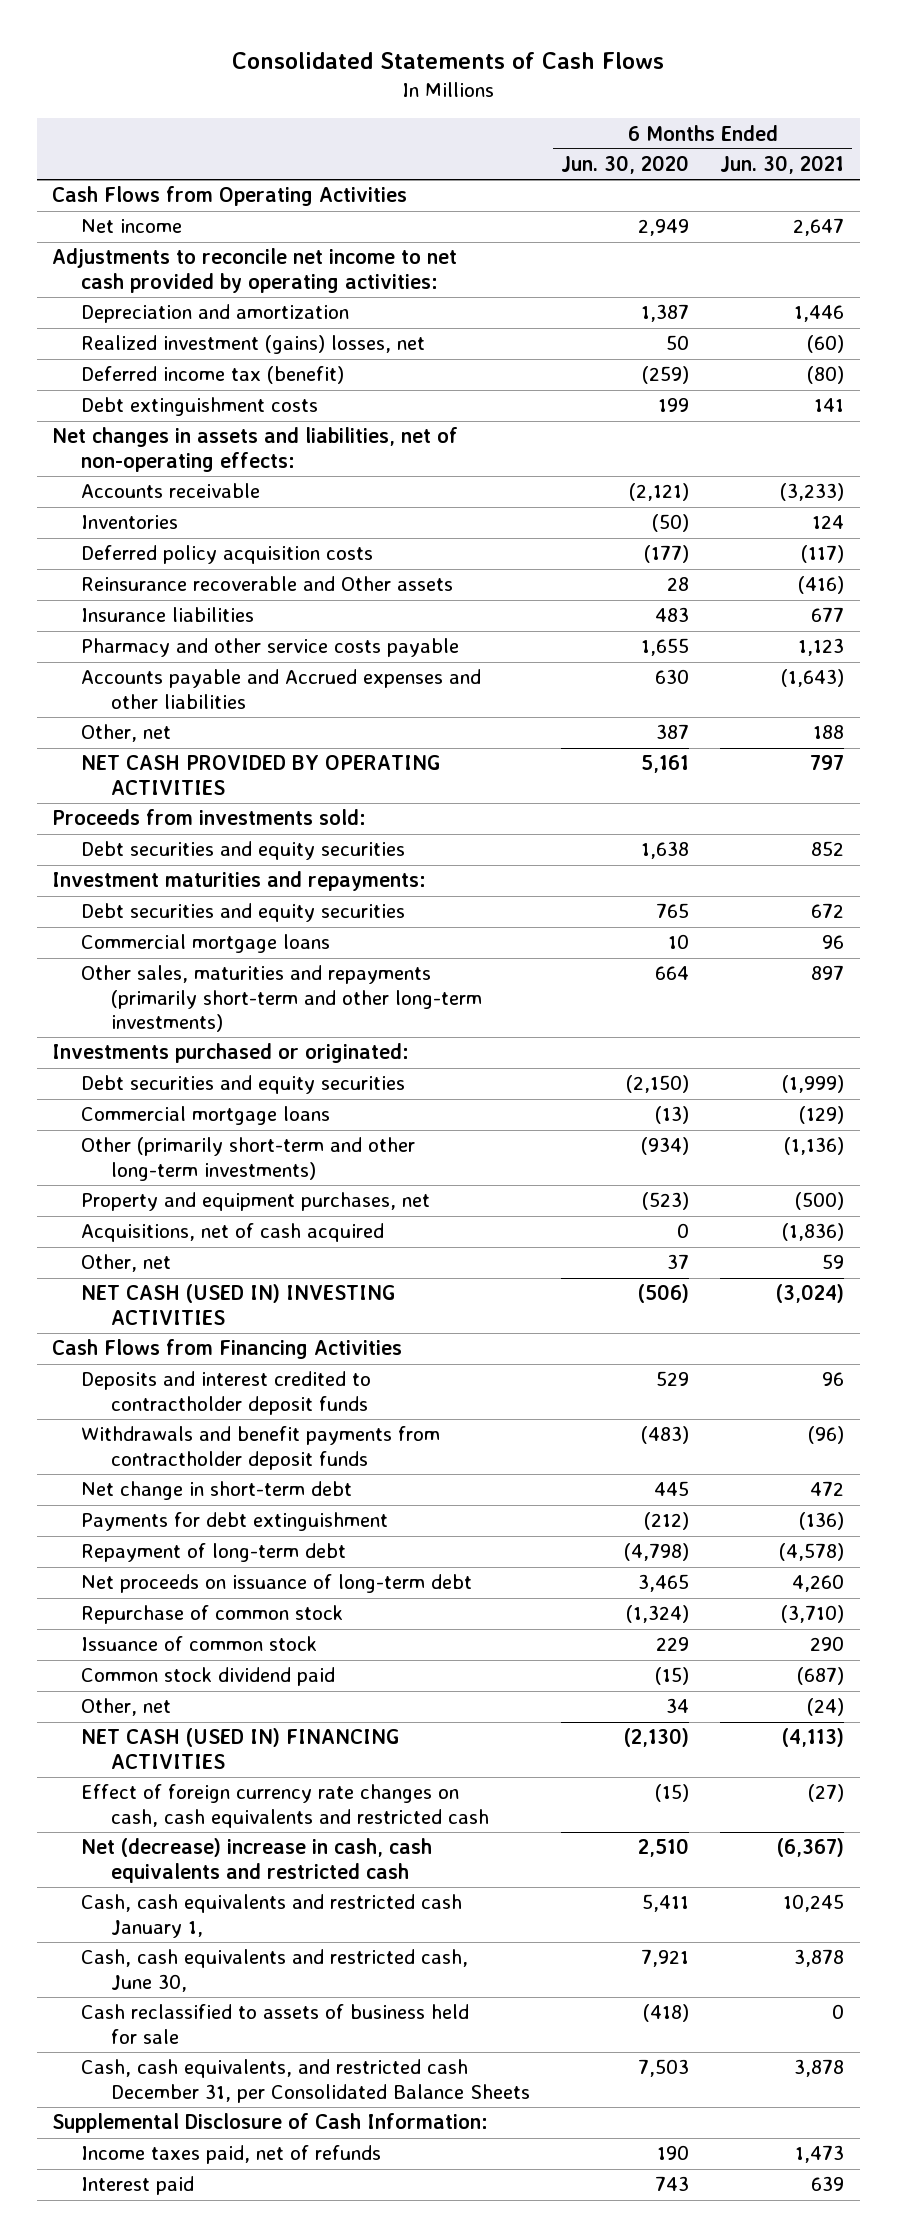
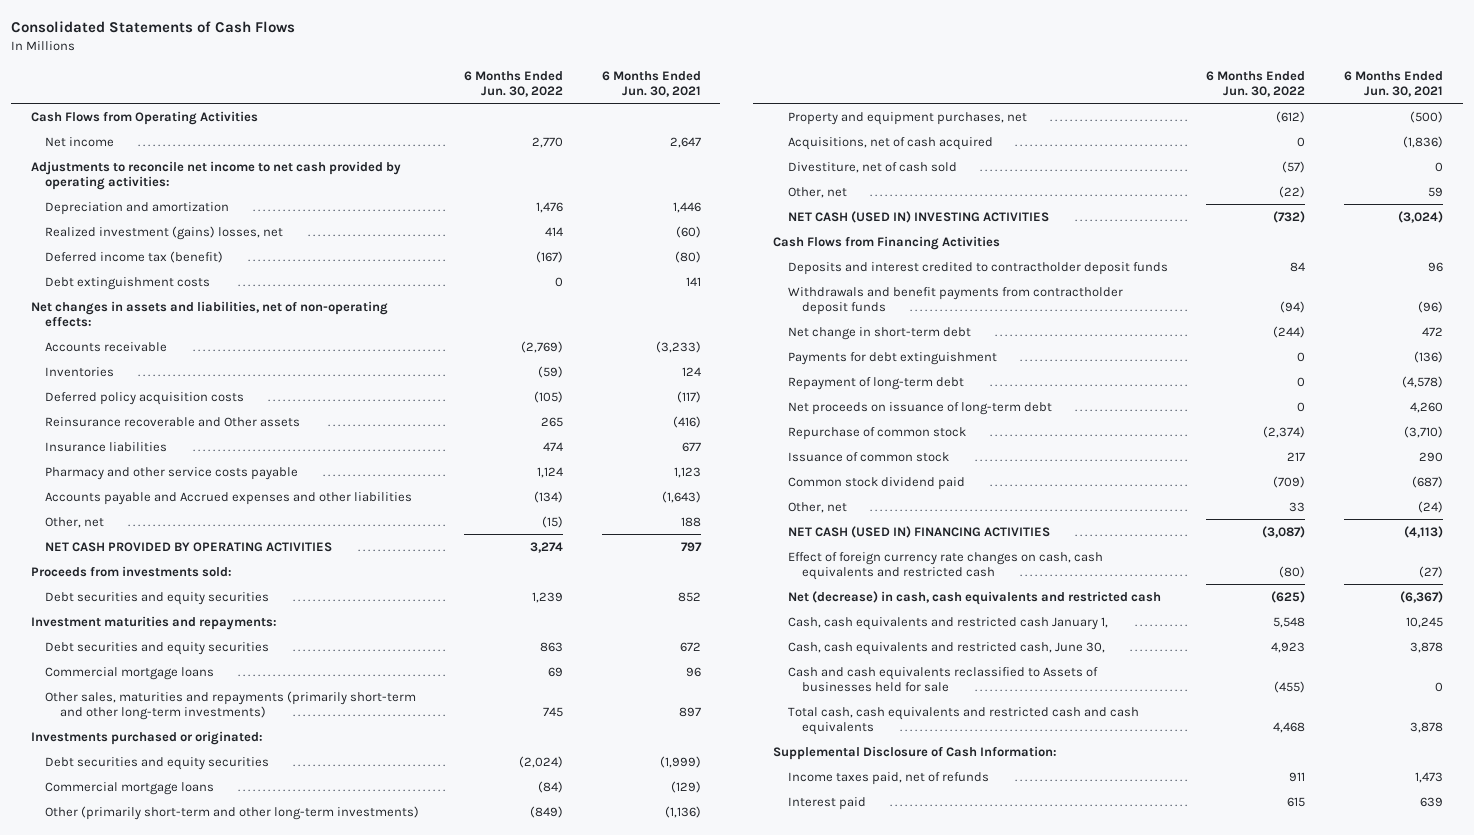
- | 6 Months Ended Jun. 30, 2020 | 6 Months Ended Jun. 30, 2021
+ | 6 Months Ended Jun. 30, 2022 | 6 Months Ended Jun. 30, 2021
+ Divestiture, net of cash sold | (57) | 0
- Net (decrease) increase in cash, cash equivalents and restricted cash | 2,510 | (6,367)
+ Net (decrease) in cash, cash equivalents and restricted cash | (625) | (6,367)
- Cash reclassified to assets of business held for sale | (418) | 0
- Cash, cash equivalents, and restricted cash December 31, per Consolidated Balance Sheets | 7,503 | 3,878
+ Cash and cash equivalents reclassified to Assets of businesses held for sale | (455) | 0
+ Total cash, cash equivalents and restricted cash and cash equivalents | 4,468 | 3,878

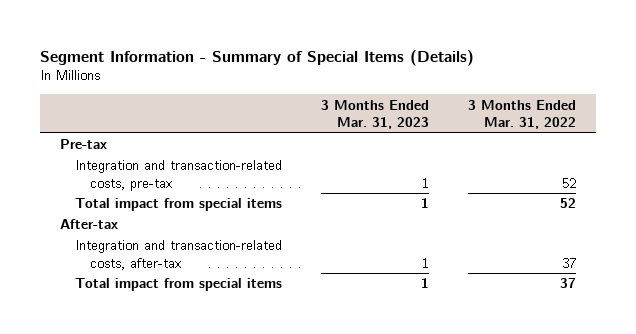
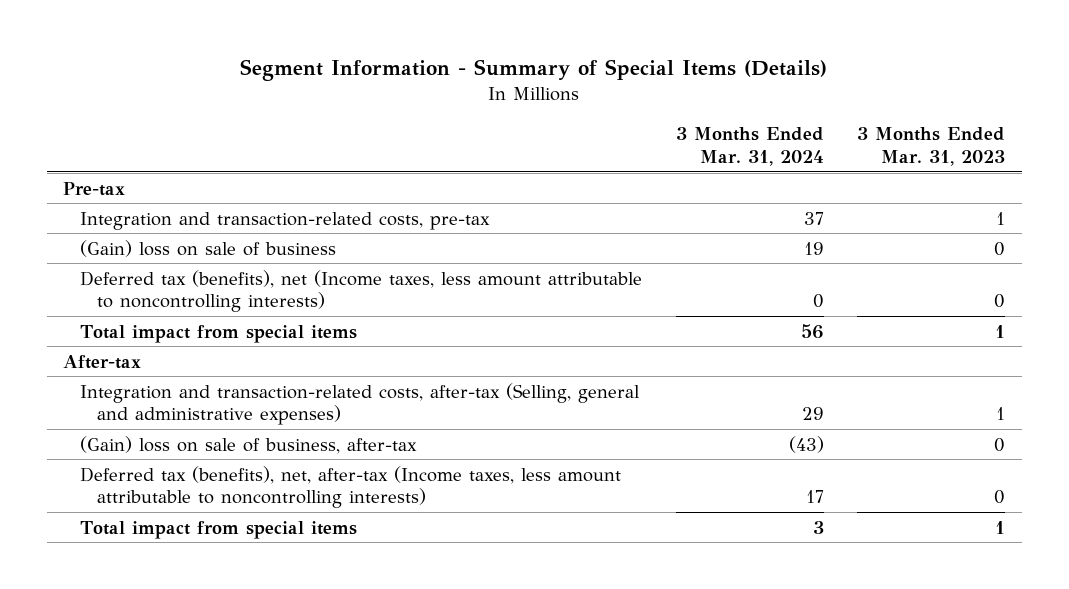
- | 3 Months Ended Mar. 31, 2023 | 3 Months Ended Mar. 31, 2022
+ | 3 Months Ended Mar. 31, 2024 | 3 Months Ended Mar. 31, 2023
+ (Gain) loss on sale of business | 19 | 0
+ Deferred tax (benefits), net (Income taxes, less amount attributable to noncontrolling interests) | 0 | 0
- Integration and transaction-related costs, after-tax | 1 | 37
+ Integration and transaction-related costs, after-tax (Selling, general and administrative expenses) | 29 | 1
+ (Gain) loss on sale of business, after-tax | (43) | 0
+ Deferred tax (benefits), net, after-tax (Income taxes, less amount attributable to noncontrolling interests) | 17 | 0

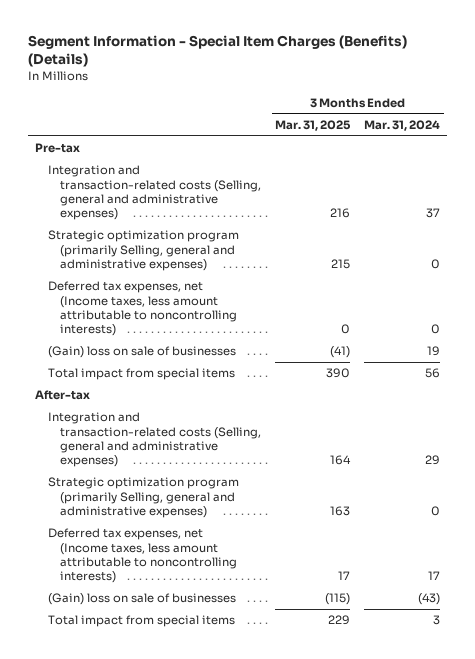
- Segment Information - Summary of Special Items (Details)
+ Segment Information - Special Item Charges (Benefits) (Details)
- | 3 Months Ended Mar. 31, 2024 | 3 Months Ended Mar. 31, 2023
+ | 3 Months Ended Mar. 31, 2025 | 3 Months Ended Mar. 31, 2024
- Integration and transaction-related costs, pre-tax | 37 | 1
- (Gain) loss on sale of business | 19 | 0
- Deferred tax (benefits), net (Income taxes, less amount attributable to noncontrolling interests) | 0 | 0
+ Integration and transaction-related costs (Selling, general and administrative expenses) | 216 | 37
+ Strategic optimization program (primarily Selling, general and administrative expenses) | 215 | 0
+ Deferred tax expenses, net (Income taxes, less amount attributable to noncontrolling interests) | 0 | 0
+ (Gain) loss on sale of businesses | (41) | 19
- Integration and transaction-related costs, after-tax (Selling, general and administrative expenses) | 29 | 1
- (Gain) loss on sale of business, after-tax | (43) | 0
- Deferred tax (benefits), net, after-tax (Income taxes, less amount attributable to noncontrolling interests) | 17 | 0
+ Integration and transaction-related costs (Selling, general and administrative expenses) | 164 | 29
+ Strategic optimization program (primarily Selling, general and administrative expenses) | 163 | 0
+ Deferred tax expenses, net (Income taxes, less amount attributable to noncontrolling interests) | 17 | 17
+ (Gain) loss on sale of businesses | (115) | (43)

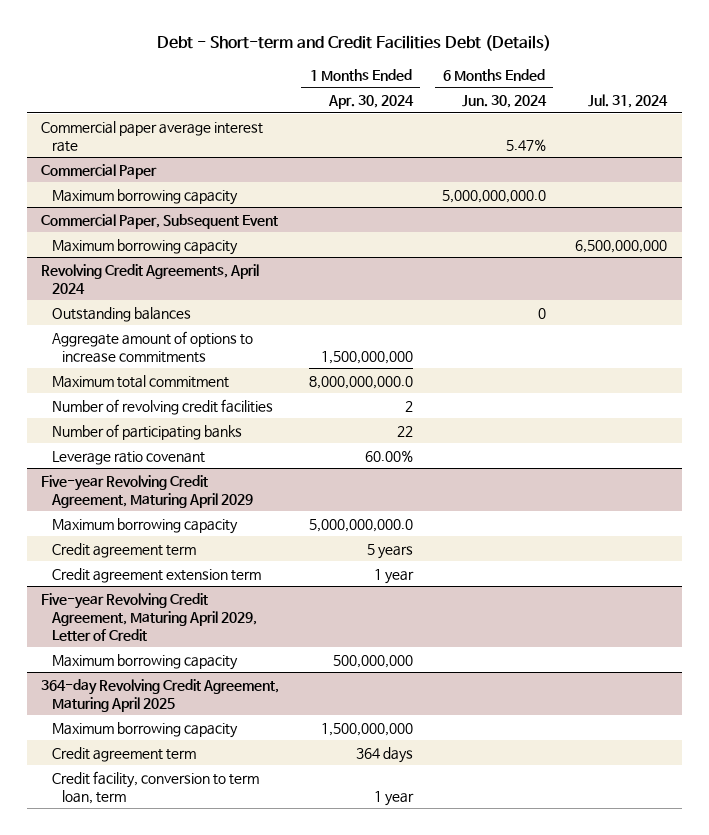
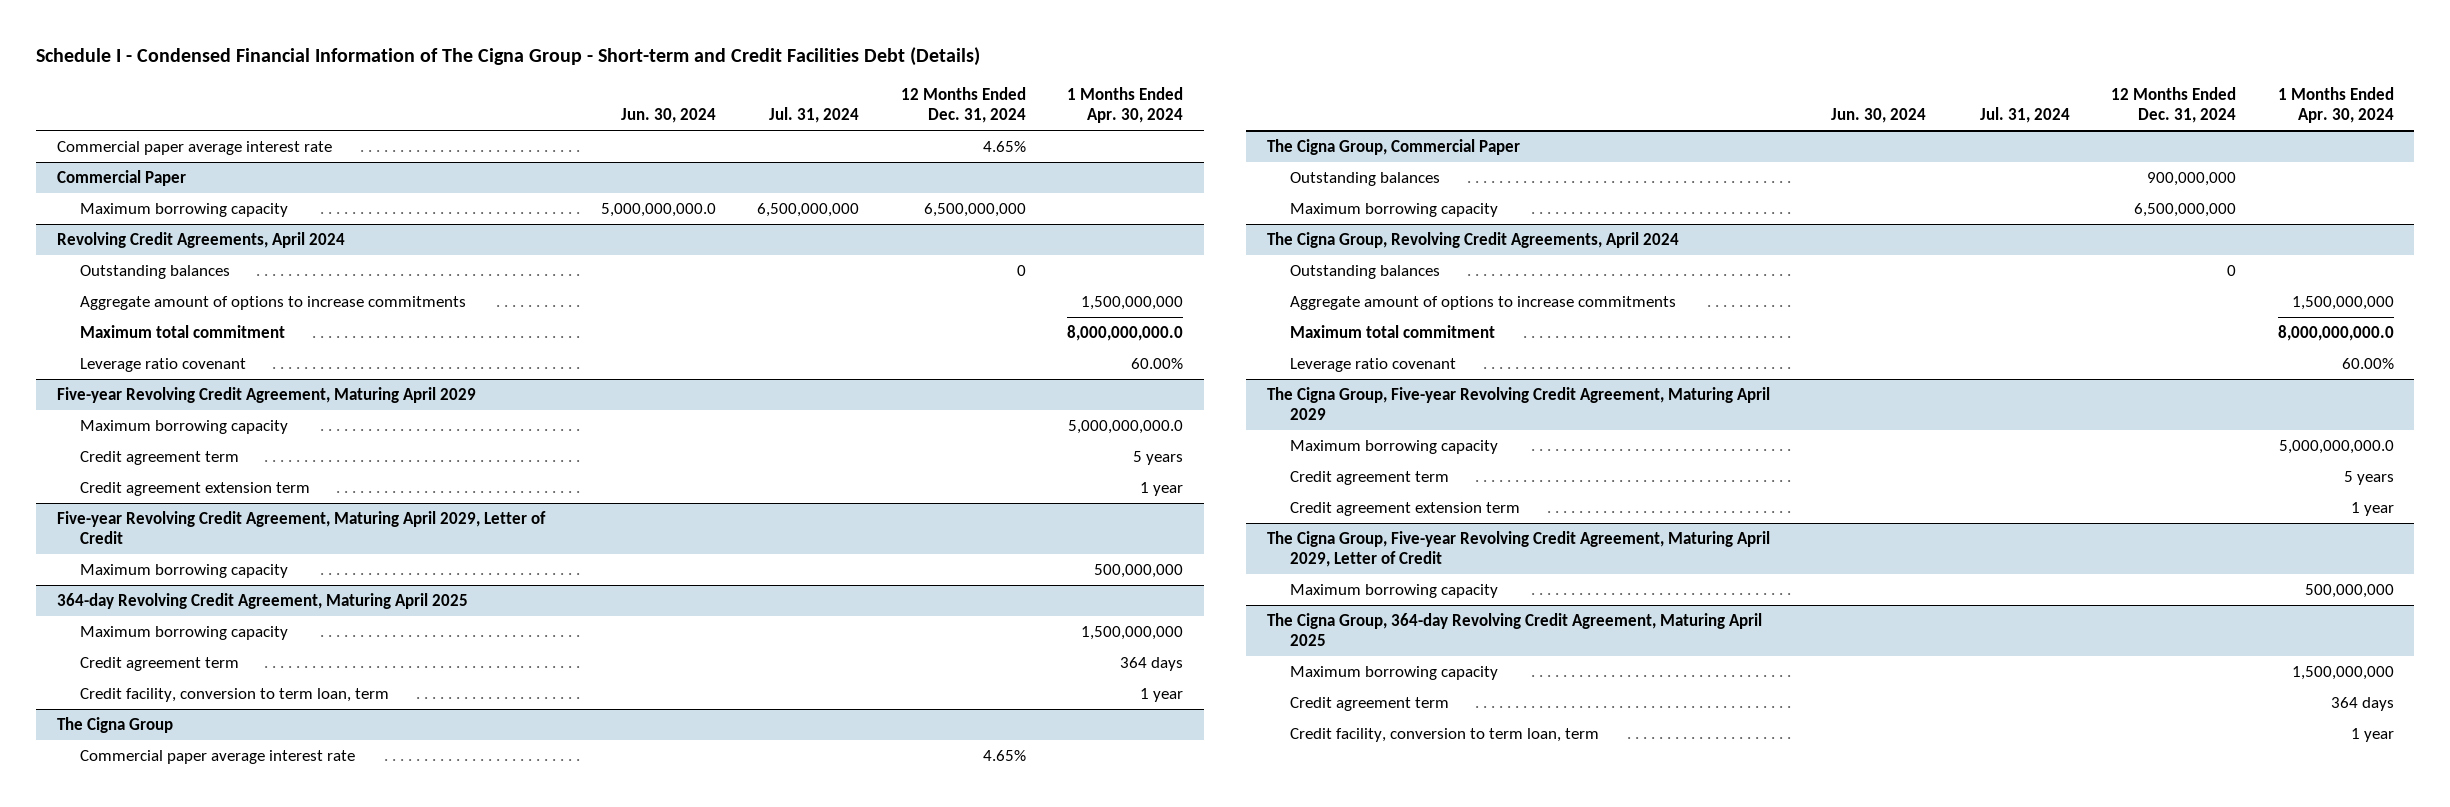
- Debt - Short-term and Credit Facilities Debt (Details)
+ Schedule I - Condensed Financial Information of The Cigna Group - Short-term and Credit Facilities Debt (Details)
- | 1 Months Ended Apr. 30, 2024 | 6 Months Ended Jun. 30, 2024 | Jul. 31, 2024
+ | Jun. 30, 2024 | Jul. 31, 2024 | 12 Months Ended Dec. 31, 2024 | 1 Months Ended Apr. 30, 2024
@ Commercial Paper
- Maximum borrowing capacity | | 5,000,000,000.0 |
- Commercial Paper, Subsequent Event
@ Revolving Credit Agreements, April 2024
- Number of revolving credit facilities | 2 | |
- Number of participating banks | 22 | |
+ The Cigna Group
+ Commercial paper average interest rate | | | 4.65% |
+ The Cigna Group, Commercial Paper
+ Outstanding balances | | | 900,000,000 |
+ Maximum borrowing capacity | | | 6,500,000,000 |
+ The Cigna Group, Revolving Credit Agreements, April 2024
+ Outstanding balances | | | 0 |
+ Aggregate amount of options to increase commitments | | | | 1,500,000,000
+ Maximum total commitment | | | | 8,000,000,000.0
+ Leverage ratio covenant | | | | 60.00%
+ The Cigna Group, Five-year Revolving Credit Agreement, Maturing April 2029
+ Maximum borrowing capacity | | | | 5,000,000,000.0
+ Credit agreement term | | | | 5 years
+ Credit agreement extension term | | | | 1 year
+ The Cigna Group, Five-year Revolving Credit Agreement, Maturing April 2029, Letter of Credit
+ Maximum borrowing capacity | | | | 500,000,000
+ The Cigna Group, 364-day Revolving Credit Agreement, Maturing April 2025
+ Maximum borrowing capacity | | | | 1,500,000,000
+ Credit agreement term | | | | 364 days
+ Credit facility, conversion to term loan, term | | | | 1 year

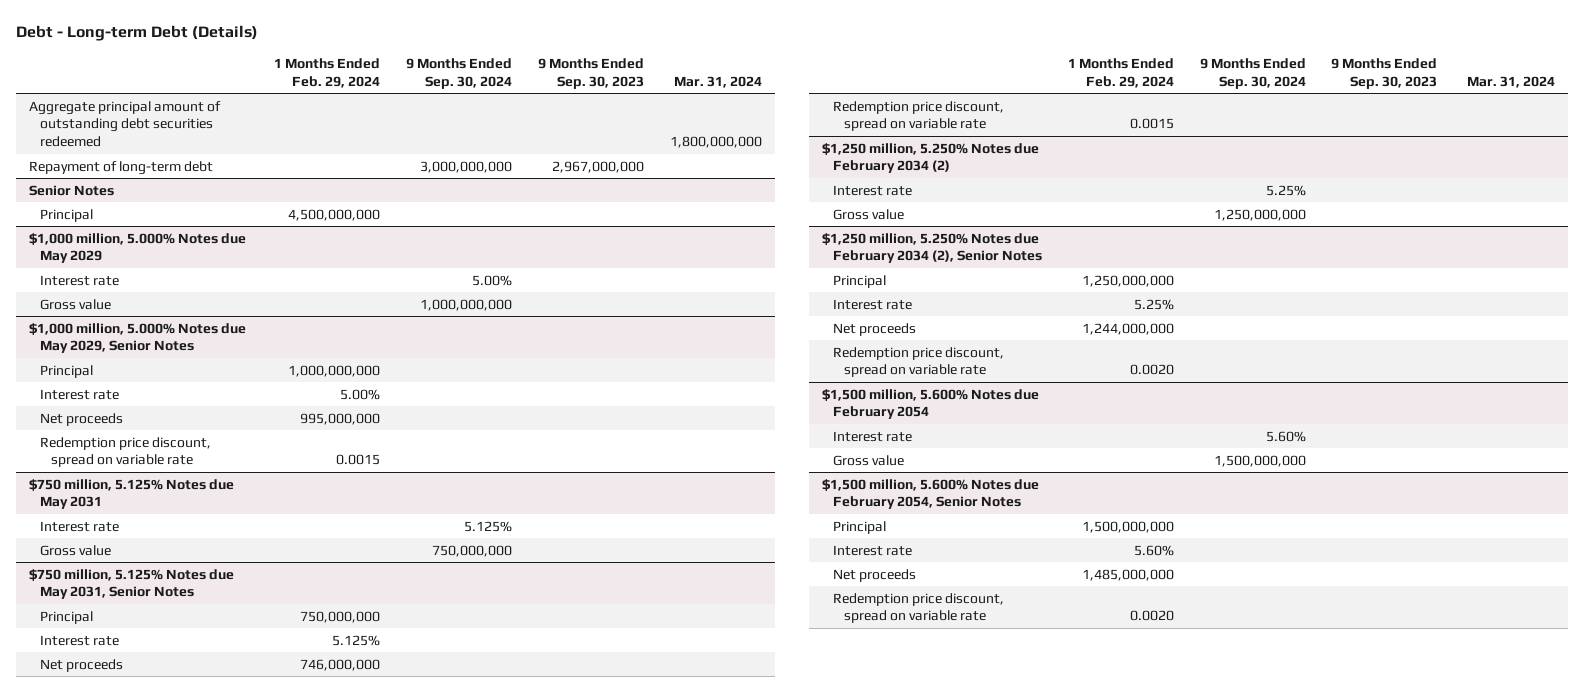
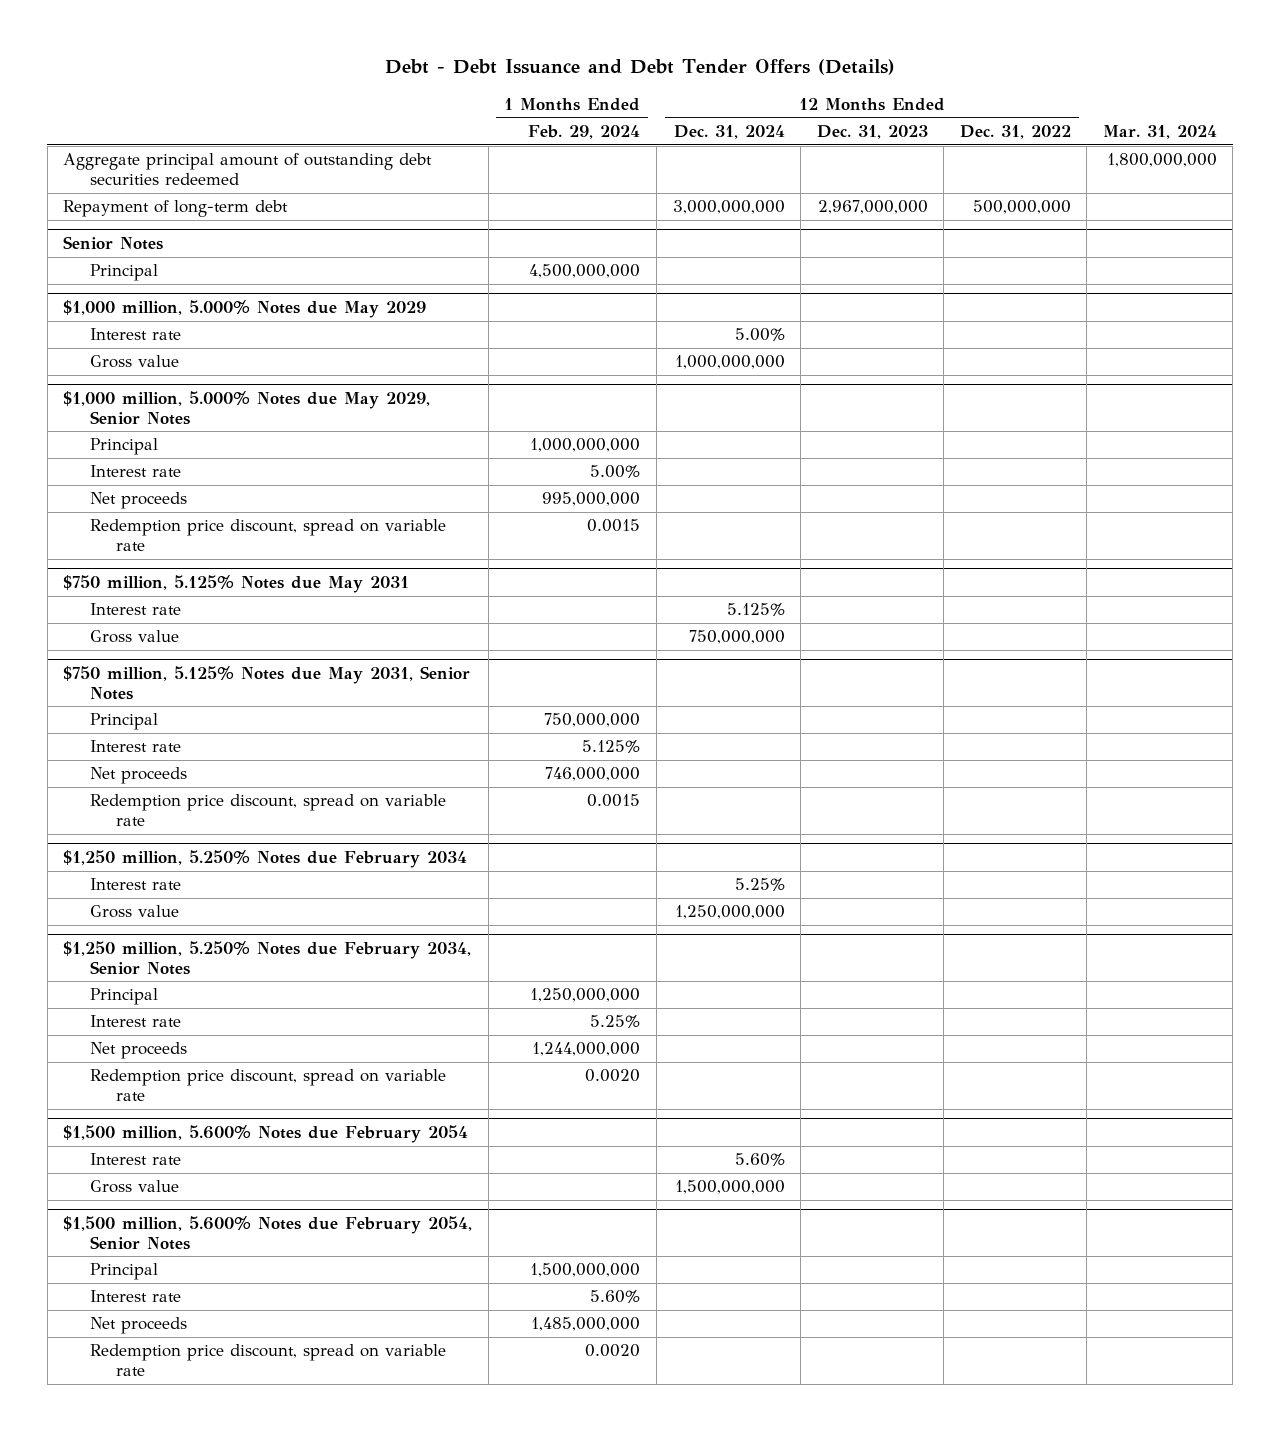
- Debt - Long-term Debt (Details)
+ Debt - Debt Issuance and Debt Tender Offers (Details)
- | 1 Months Ended Feb. 29, 2024 | 9 Months Ended Sep. 30, 2024 | 9 Months Ended Sep. 30, 2023 | Mar. 31, 2024
+ | 1 Months Ended Feb. 29, 2024 | 12 Months Ended Dec. 31, 2024 | 12 Months Ended Dec. 31, 2023 | 12 Months Ended Dec. 31, 2022 | Mar. 31, 2024
- $1,250 million, 5.250% Notes due February 2034 (2)
+ $1,250 million, 5.250% Notes due February 2034
- $1,250 million, 5.250% Notes due February 2034 (2), Senior Notes
+ $1,250 million, 5.250% Notes due February 2034, Senior Notes

